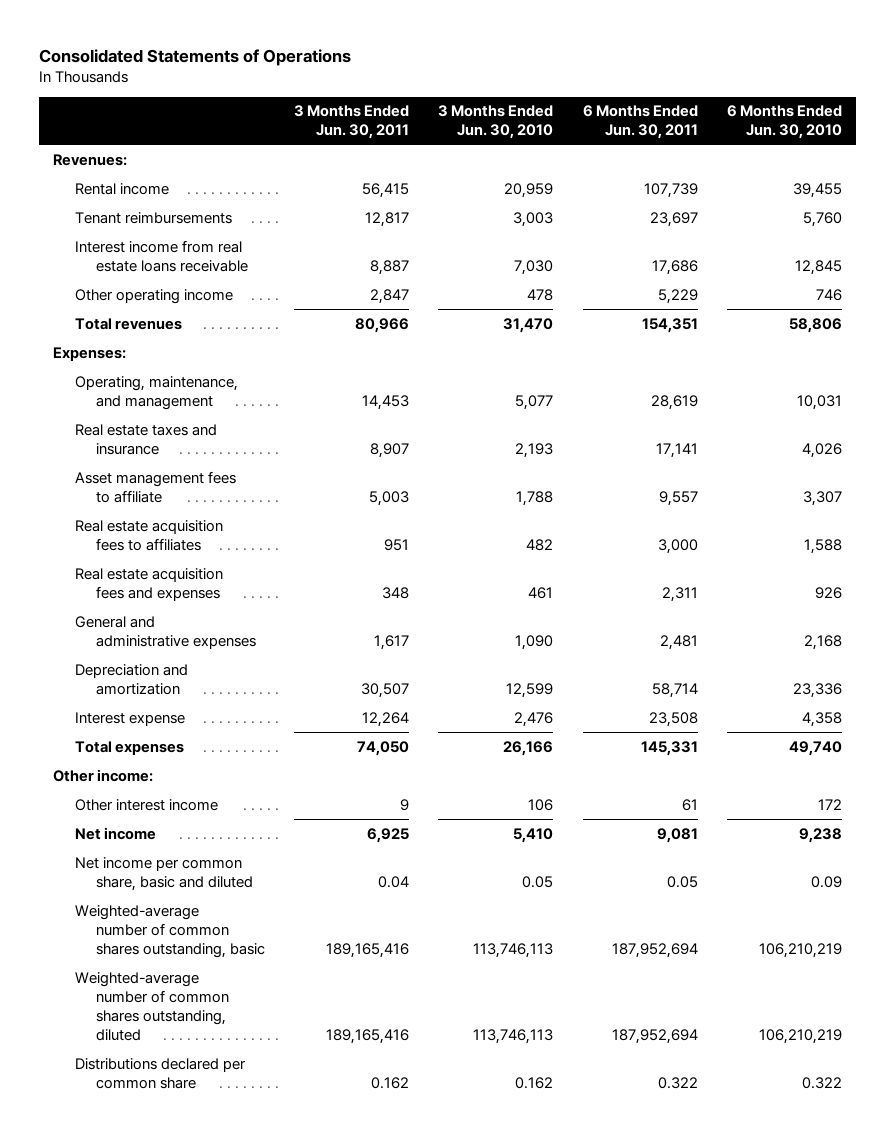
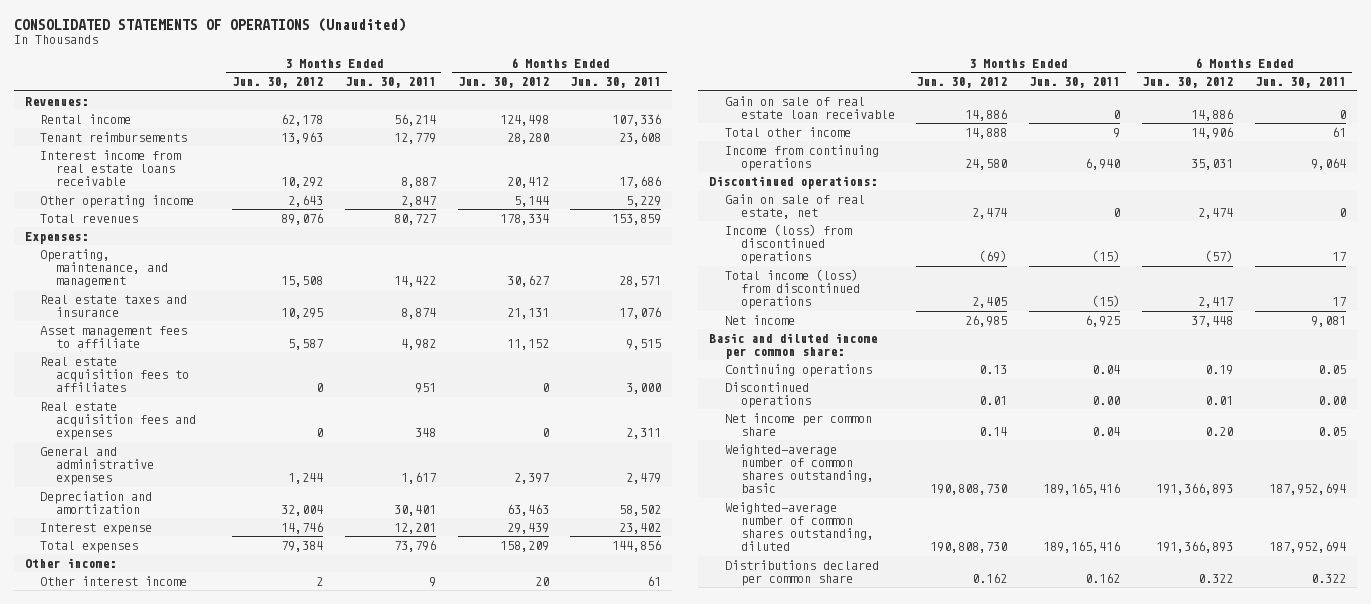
- Consolidated Statements of Operations
+ CONSOLIDATED STATEMENTS OF OPERATIONS (Unaudited)
- | 3 Months Ended Jun. 30, 2011 | 3 Months Ended Jun. 30, 2010 | 6 Months Ended Jun. 30, 2011 | 6 Months Ended Jun. 30, 2010
+ | 3 Months Ended Jun. 30, 2012 | 3 Months Ended Jun. 30, 2011 | 6 Months Ended Jun. 30, 2012 | 6 Months Ended Jun. 30, 2011
- Rental income | 56,415 | 20,959 | 107,739 | 39,455
- Tenant reimbursements | 12,817 | 3,003 | 23,697 | 5,760
+ Rental income | 62,178 | 56,214 | 124,498 | 107,336
+ Tenant reimbursements | 13,963 | 12,779 | 28,280 | 23,608
- Total revenues | 80,966 | 31,470 | 154,351 | 58,806
+ Total revenues | 89,076 | 80,727 | 178,334 | 153,859
- Operating, maintenance, and management | 14,453 | 5,077 | 28,619 | 10,031
- Real estate taxes and insurance | 8,907 | 2,193 | 17,141 | 4,026
- Asset management fees to affiliate | 5,003 | 1,788 | 9,557 | 3,307
+ Operating, maintenance, and management | 15,508 | 14,422 | 30,627 | 28,571
+ Real estate taxes and insurance | 10,295 | 8,874 | 21,131 | 17,076
+ Asset management fees to affiliate | 5,587 | 4,982 | 11,152 | 9,515
- General and administrative expenses | 1,617 | 1,090 | 2,481 | 2,168
- Depreciation and amortization | 30,507 | 12,599 | 58,714 | 23,336
- Interest expense | 12,264 | 2,476 | 23,508 | 4,358
- Total expenses | 74,050 | 26,166 | 145,331 | 49,740
+ General and administrative expenses | 1,244 | 1,617 | 2,397 | 2,479
+ Depreciation and amortization | 32,004 | 30,401 | 63,463 | 58,502
+ Interest expense | 14,746 | 12,201 | 29,439 | 23,402
+ Total expenses | 79,384 | 73,796 | 158,209 | 144,856
+ Gain on sale of real estate loan receivable | 14,886 | 0 | 14,886 | 0
+ Total other income | 14,888 | 9 | 14,906 | 61
+ Income from continuing operations | 24,580 | 6,940 | 35,031 | 9,064
+ Discontinued operations:
+ Gain on sale of real estate, net | 2,474 | 0 | 2,474 | 0
+ Income (loss) from discontinued operations | (69) | (15) | (57) | 17
+ Total income (loss) from discontinued operations | 2,405 | (15) | 2,417 | 17
- Net income per common share, basic and diluted | 0.04 | 0.05 | 0.05 | 0.09
+ Basic and diluted income per common share:
+ Continuing operations | 0.13 | 0.04 | 0.19 | 0.05
+ Discontinued operations | 0.01 | 0.00 | 0.01 | 0.00
+ Net income per common share | 0.14 | 0.04 | 0.20 | 0.05

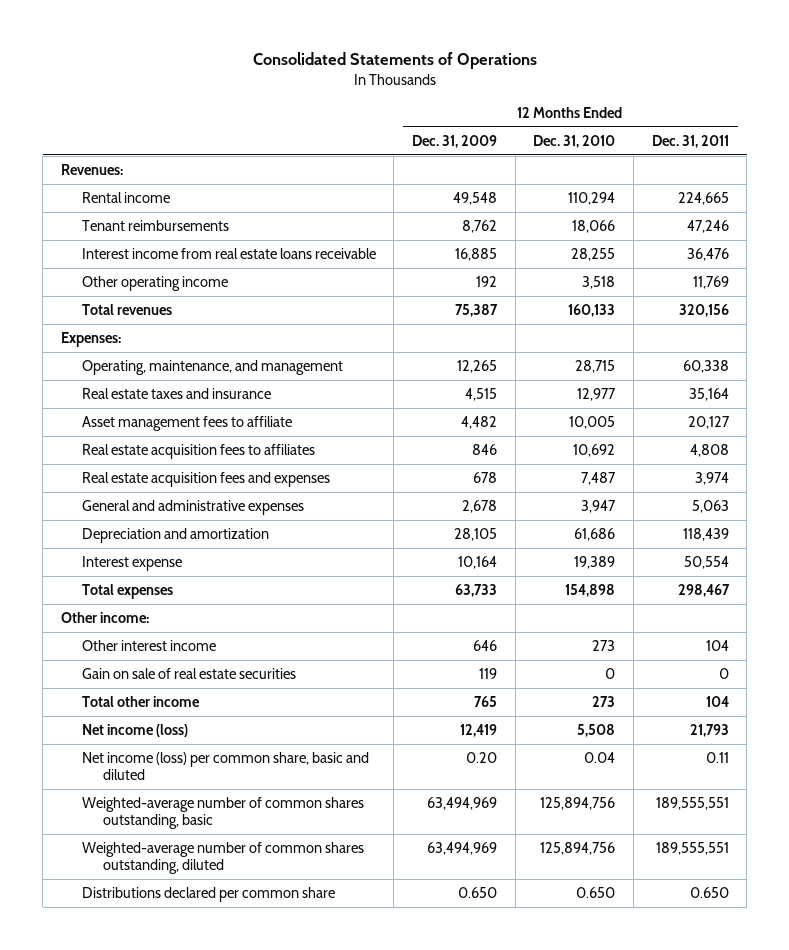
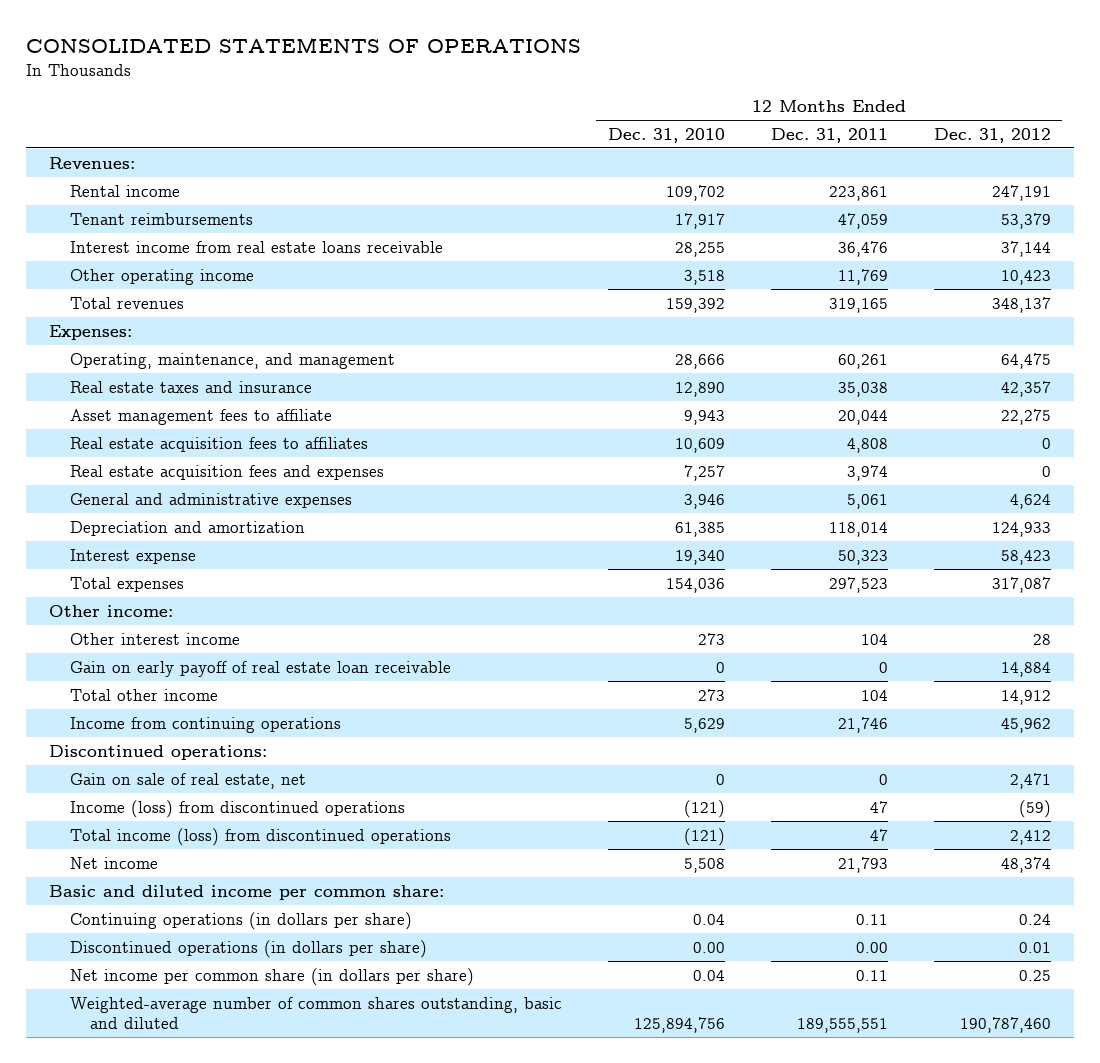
- Consolidated Statements of Operations
+ CONSOLIDATED STATEMENTS OF OPERATIONS
- | 12 Months Ended Dec. 31, 2009 | 12 Months Ended Dec. 31, 2010 | 12 Months Ended Dec. 31, 2011
+ | 12 Months Ended Dec. 31, 2010 | 12 Months Ended Dec. 31, 2011 | 12 Months Ended Dec. 31, 2012
- Rental income | 49,548 | 110,294 | 224,665
- Tenant reimbursements | 8,762 | 18,066 | 47,246
+ Rental income | 109,702 | 223,861 | 247,191
+ Tenant reimbursements | 17,917 | 47,059 | 53,379
- Total revenues | 75,387 | 160,133 | 320,156
+ Total revenues | 159,392 | 319,165 | 348,137
- Operating, maintenance, and management | 12,265 | 28,715 | 60,338
- Real estate taxes and insurance | 4,515 | 12,977 | 35,164
- Asset management fees to affiliate | 4,482 | 10,005 | 20,127
- Real estate acquisition fees to affiliates | 846 | 10,692 | 4,808
- Real estate acquisition fees and expenses | 678 | 7,487 | 3,974
- General and administrative expenses | 2,678 | 3,947 | 5,063
- Depreciation and amortization | 28,105 | 61,686 | 118,439
- Interest expense | 10,164 | 19,389 | 50,554
- Total expenses | 63,733 | 154,898 | 298,467
+ Operating, maintenance, and management | 28,666 | 60,261 | 64,475
+ Real estate taxes and insurance | 12,890 | 35,038 | 42,357
+ Asset management fees to affiliate | 9,943 | 20,044 | 22,275
+ Real estate acquisition fees to affiliates | 10,609 | 4,808 | 0
+ Real estate acquisition fees and expenses | 7,257 | 3,974 | 0
+ General and administrative expenses | 3,946 | 5,061 | 4,624
+ Depreciation and amortization | 61,385 | 118,014 | 124,933
+ Interest expense | 19,340 | 50,323 | 58,423
+ Total expenses | 154,036 | 297,523 | 317,087
- Gain on sale of real estate securities | 119 | 0 | 0
+ Gain on early payoff of real estate loan receivable | 0 | 0 | 14,884
- Net income (loss) | 12,419 | 5,508 | 21,793
- Net income (loss) per common share, basic and diluted | 0.20 | 0.04 | 0.11
- Weighted-average number of common shares outstanding, basic | 63,494,969 | 125,894,756 | 189,555,551
- Weighted-average number of common shares outstanding, diluted | 63,494,969 | 125,894,756 | 189,555,551
- Distributions declared per common share | 0.650 | 0.650 | 0.650
+ Income from continuing operations | 5,629 | 21,746 | 45,962
+ Discontinued operations:
+ Gain on sale of real estate, net | 0 | 0 | 2,471
+ Income (loss) from discontinued operations | (121) | 47 | (59)
+ Total income (loss) from discontinued operations | (121) | 47 | 2,412
+ Net income | 5,508 | 21,793 | 48,374
+ Basic and diluted income per common share:
+ Continuing operations (in dollars per share) | 0.04 | 0.11 | 0.24
+ Discontinued operations (in dollars per share) | 0.00 | 0.00 | 0.01
+ Net income per common share (in dollars per share) | 0.04 | 0.11 | 0.25
+ Weighted-average number of common shares outstanding, basic and diluted | 125,894,756 | 189,555,551 | 190,787,460

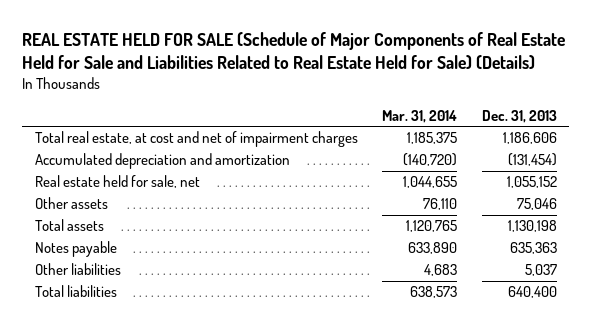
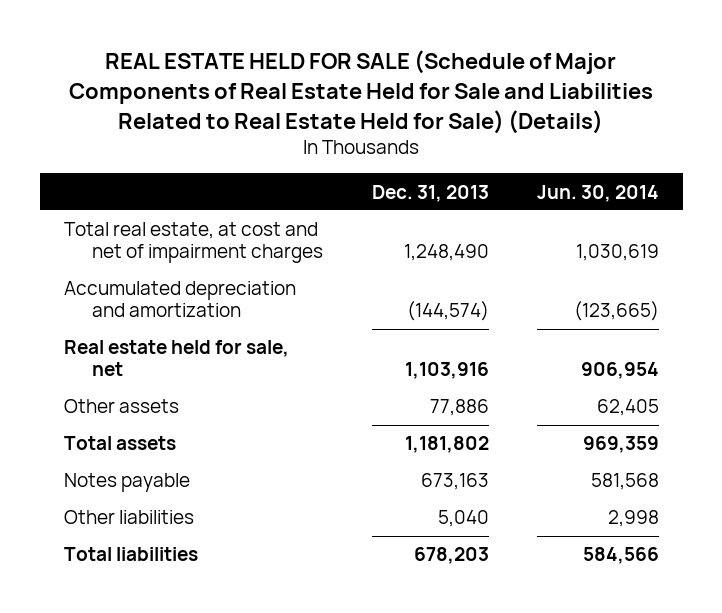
- | Mar. 31, 2014 | Dec. 31, 2013
+ | Dec. 31, 2013 | Jun. 30, 2014
- Total real estate, at cost and net of impairment charges | 1,185,375 | 1,186,606
- Accumulated depreciation and amortization | (140,720) | (131,454)
- Real estate held for sale, net | 1,044,655 | 1,055,152
- Other assets | 76,110 | 75,046
- Total assets | 1,120,765 | 1,130,198
- Notes payable | 633,890 | 635,363
- Other liabilities | 4,683 | 5,037
- Total liabilities | 638,573 | 640,400
+ Total real estate, at cost and net of impairment charges | 1,248,490 | 1,030,619
+ Accumulated depreciation and amortization | (144,574) | (123,665)
+ Real estate held for sale, net | 1,103,916 | 906,954
+ Other assets | 77,886 | 62,405
+ Total assets | 1,181,802 | 969,359
+ Notes payable | 673,163 | 581,568
+ Other liabilities | 5,040 | 2,998
+ Total liabilities | 678,203 | 584,566

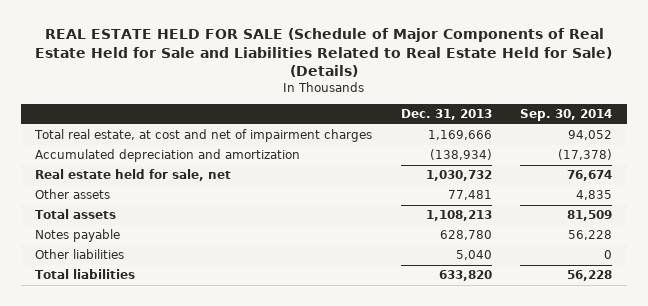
- | Dec. 31, 2013 | Jun. 30, 2014
+ | Dec. 31, 2013 | Sep. 30, 2014
- Total real estate, at cost and net of impairment charges | 1,248,490 | 1,030,619
- Accumulated depreciation and amortization | (144,574) | (123,665)
- Real estate held for sale, net | 1,103,916 | 906,954
- Other assets | 77,886 | 62,405
- Total assets | 1,181,802 | 969,359
- Notes payable | 673,163 | 581,568
+ Total real estate, at cost and net of impairment charges | 1,169,666 | 94,052
+ Accumulated depreciation and amortization | (138,934) | (17,378)
+ Real estate held for sale, net | 1,030,732 | 76,674
+ Other assets | 77,481 | 4,835
+ Total assets | 1,108,213 | 81,509
+ Notes payable | 628,780 | 56,228
- Total liabilities | 678,203 | 584,566
+ Total liabilities | 633,820 | 56,228

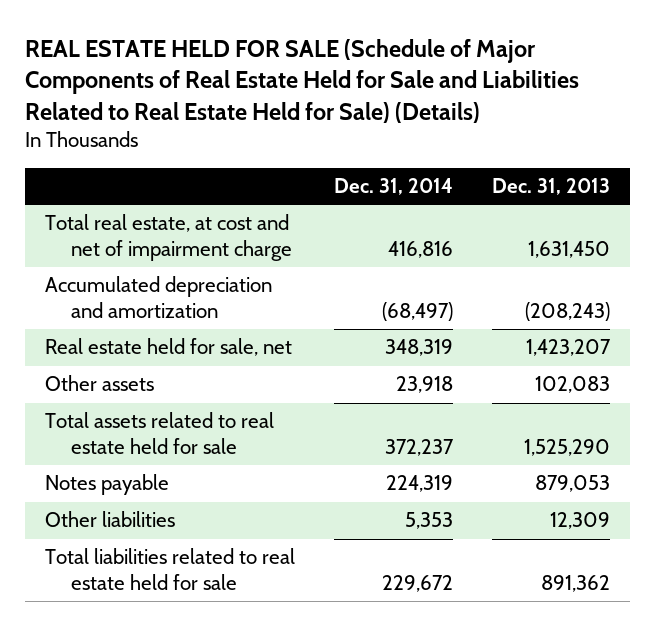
- | Dec. 31, 2013 | Sep. 30, 2014
+ | Dec. 31, 2014 | Dec. 31, 2013
- Total real estate, at cost and net of impairment charges | 1,169,666 | 94,052
- Accumulated depreciation and amortization | (138,934) | (17,378)
- Real estate held for sale, net | 1,030,732 | 76,674
- Other assets | 77,481 | 4,835
- Total assets | 1,108,213 | 81,509
- Notes payable | 628,780 | 56,228
- Other liabilities | 5,040 | 0
- Total liabilities | 633,820 | 56,228
+ Total real estate, at cost and net of impairment charge | 416,816 | 1,631,450
+ Accumulated depreciation and amortization | (68,497) | (208,243)
+ Real estate held for sale, net | 348,319 | 1,423,207
+ Other assets | 23,918 | 102,083
+ Total assets related to real estate held for sale | 372,237 | 1,525,290
+ Notes payable | 224,319 | 879,053
+ Other liabilities | 5,353 | 12,309
+ Total liabilities related to real estate held for sale | 229,672 | 891,362

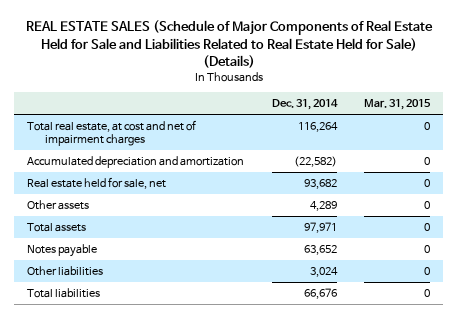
- REAL ESTATE HELD FOR SALE (Schedule of Major Components of Real Estate Held for Sale and Liabilities Related to Real Estate Held for Sale) (Details)
+ REAL ESTATE SALES (Schedule of Major Components of Real Estate Held for Sale and Liabilities Related to Real Estate Held for Sale) (Details)
- | Dec. 31, 2014 | Dec. 31, 2013
+ | Dec. 31, 2014 | Mar. 31, 2015
- Total real estate, at cost and net of impairment charge | 416,816 | 1,631,450
- Accumulated depreciation and amortization | (68,497) | (208,243)
- Real estate held for sale, net | 348,319 | 1,423,207
- Other assets | 23,918 | 102,083
- Total assets related to real estate held for sale | 372,237 | 1,525,290
- Notes payable | 224,319 | 879,053
- Other liabilities | 5,353 | 12,309
- Total liabilities related to real estate held for sale | 229,672 | 891,362
+ Total real estate, at cost and net of impairment charges | 116,264 | 0
+ Accumulated depreciation and amortization | (22,582) | 0
+ Real estate held for sale, net | 93,682 | 0
+ Other assets | 4,289 | 0
+ Total assets | 97,971 | 0
+ Notes payable | 63,652 | 0
+ Other liabilities | 3,024 | 0
+ Total liabilities | 66,676 | 0

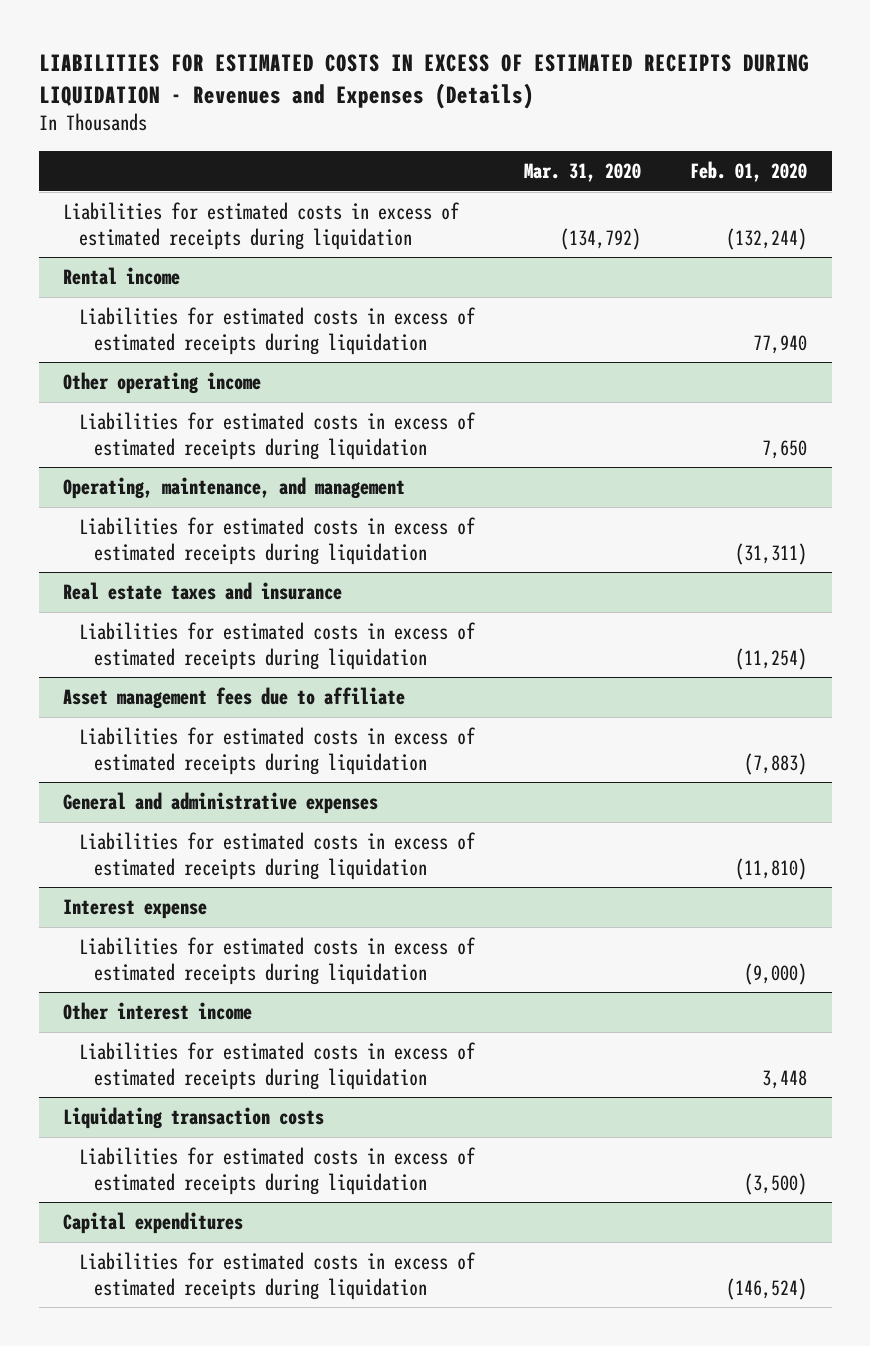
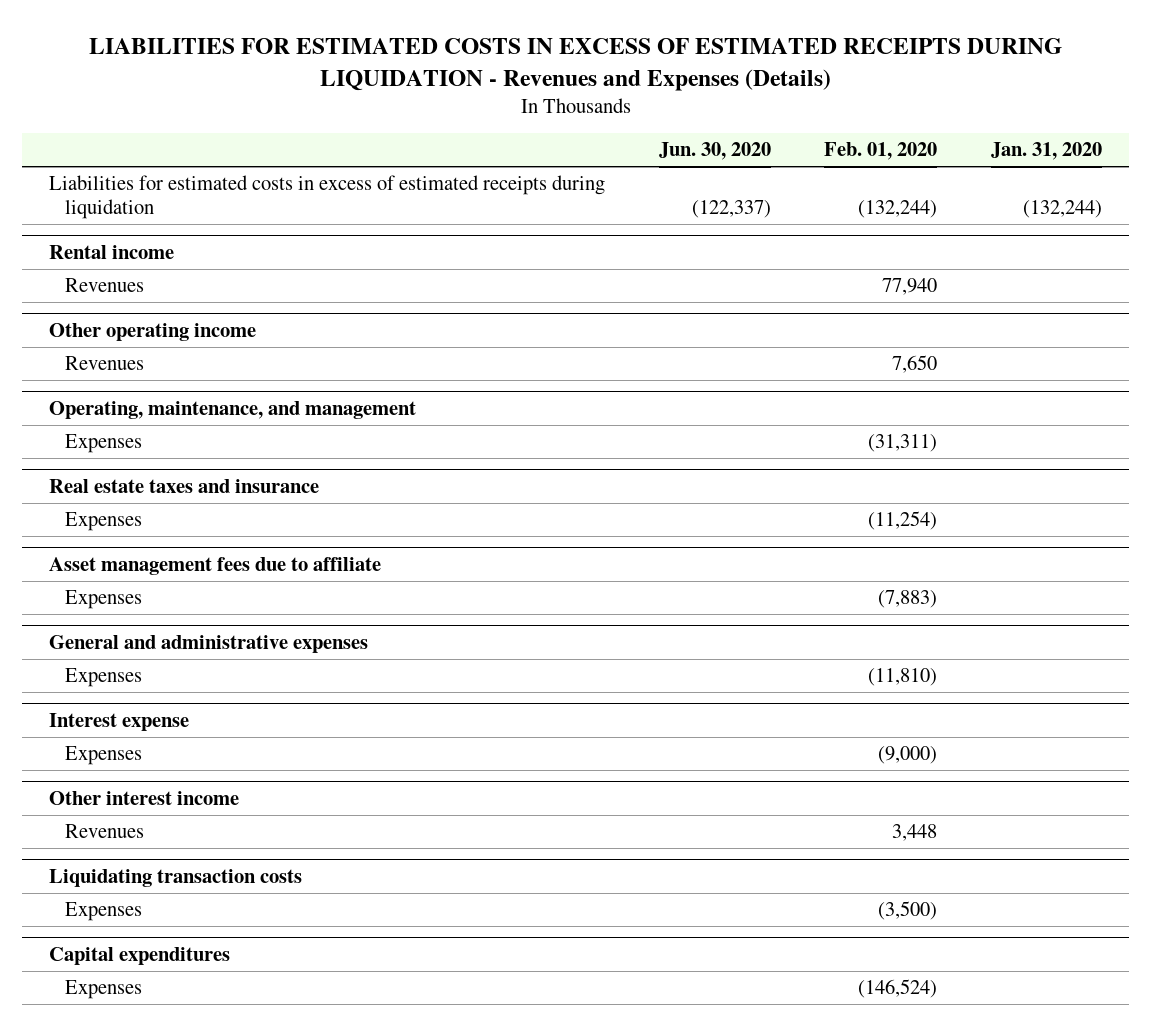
- | Mar. 31, 2020 | Feb. 01, 2020
+ | Jun. 30, 2020 | Feb. 01, 2020 | Jan. 31, 2020
@ Rental income
- Liabilities for estimated costs in excess of estimated receipts during liquidation | | 77,940
+ Revenues | | 77,940 |
@ Other operating income
- Liabilities for estimated costs in excess of estimated receipts during liquidation | | 7,650
+ Revenues | | 7,650 |
@ Operating, maintenance, and management
- Liabilities for estimated costs in excess of estimated receipts during liquidation | | (31,311)
+ Expenses | | (31,311) |
@ Real estate taxes and insurance
- Liabilities for estimated costs in excess of estimated receipts during liquidation | | (11,254)
+ Expenses | | (11,254) |
@ Asset management fees due to affiliate
- Liabilities for estimated costs in excess of estimated receipts during liquidation | | (7,883)
+ Expenses | | (7,883) |
@ General and administrative expenses
- Liabilities for estimated costs in excess of estimated receipts during liquidation | | (11,810)
+ Expenses | | (11,810) |
@ Interest expense
- Liabilities for estimated costs in excess of estimated receipts during liquidation | | (9,000)
+ Expenses | | (9,000) |
@ Other interest income
- Liabilities for estimated costs in excess of estimated receipts during liquidation | | 3,448
+ Revenues | | 3,448 |
@ Liquidating transaction costs
- Liabilities for estimated costs in excess of estimated receipts during liquidation | | (3,500)
+ Expenses | | (3,500) |
@ Capital expenditures
- Liabilities for estimated costs in excess of estimated receipts during liquidation | | (146,524)
+ Expenses | | (146,524) |

